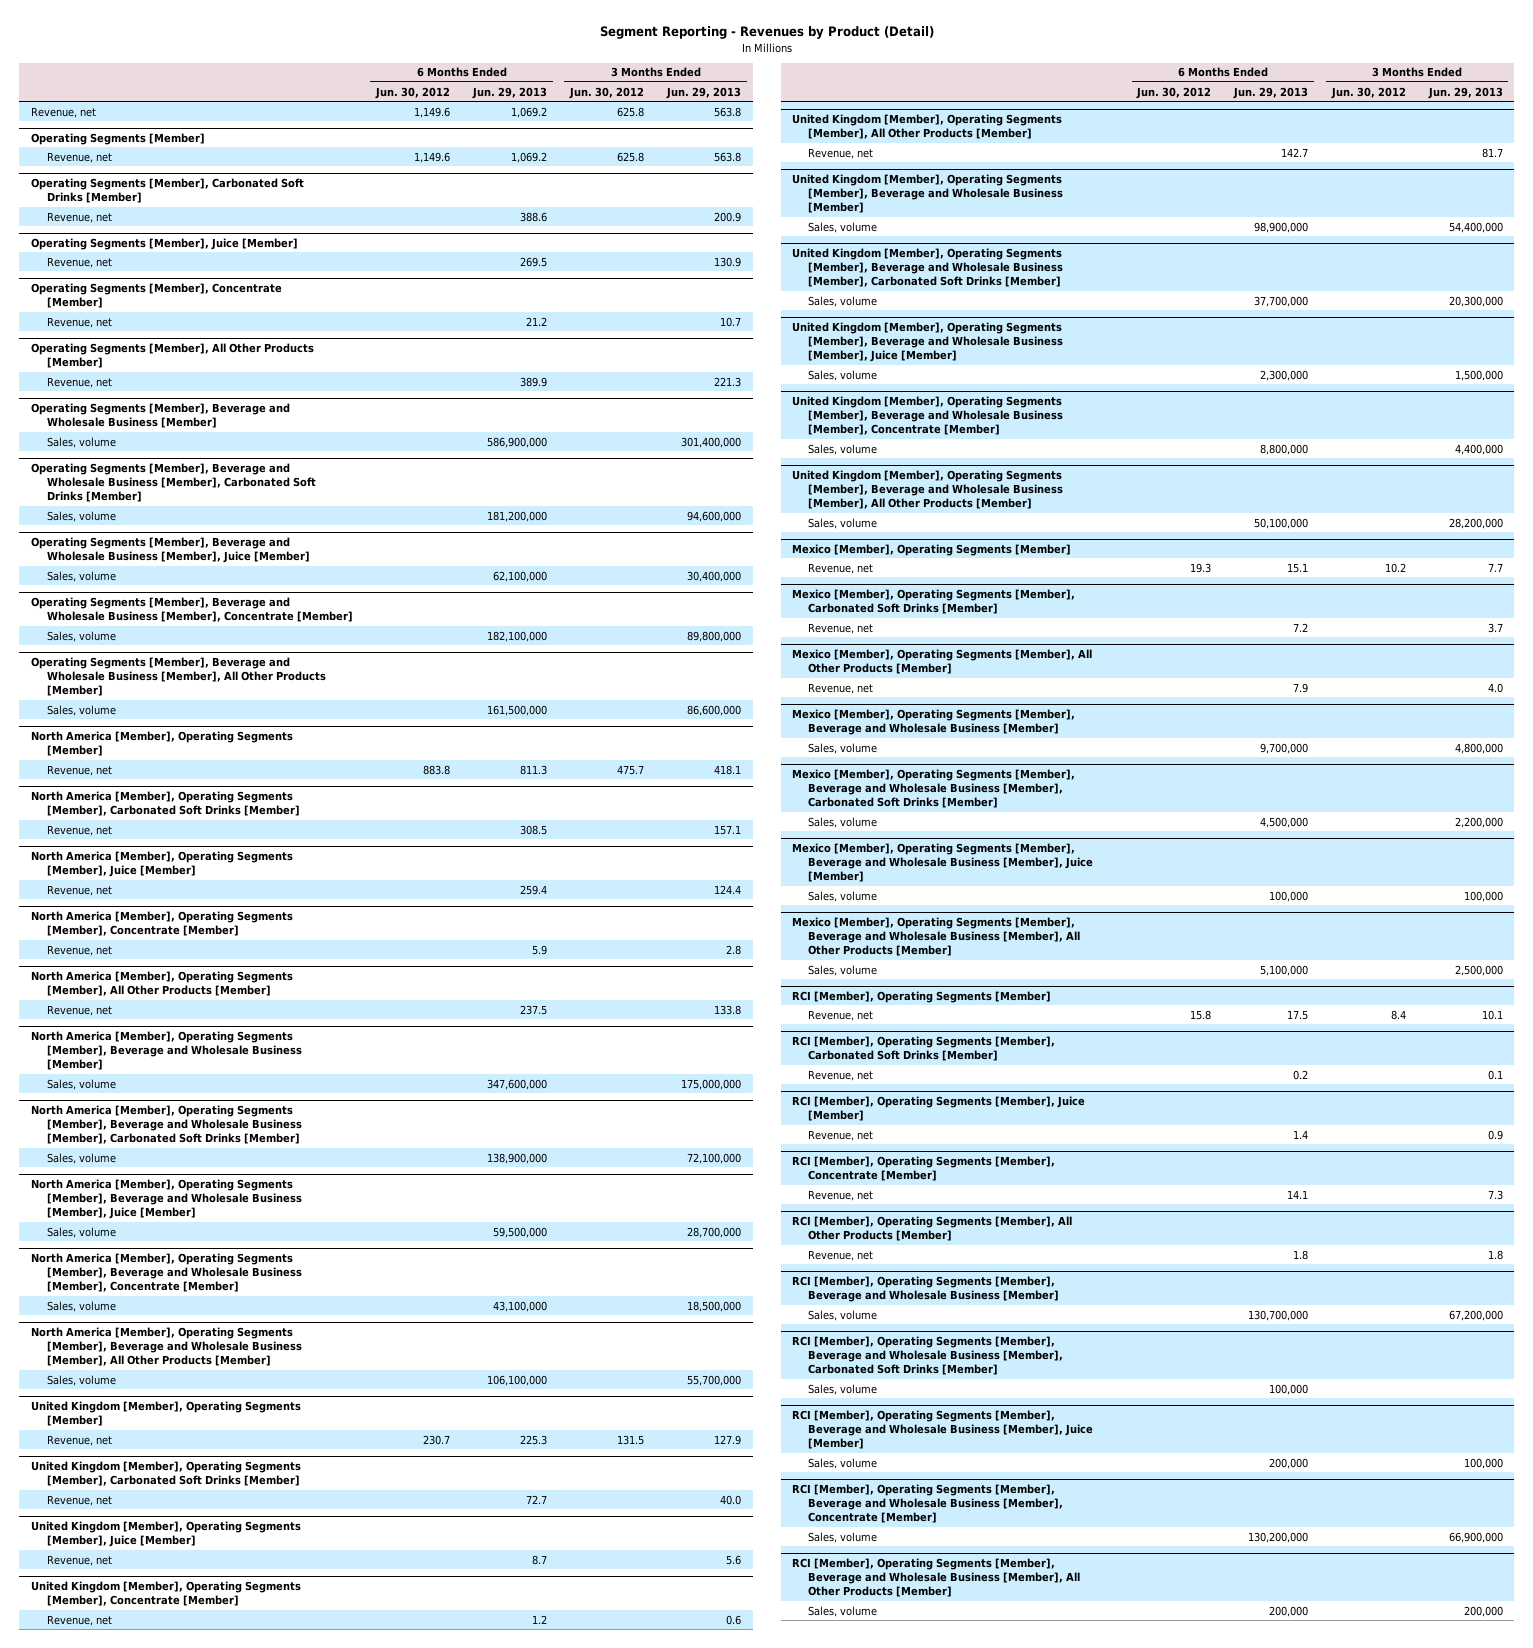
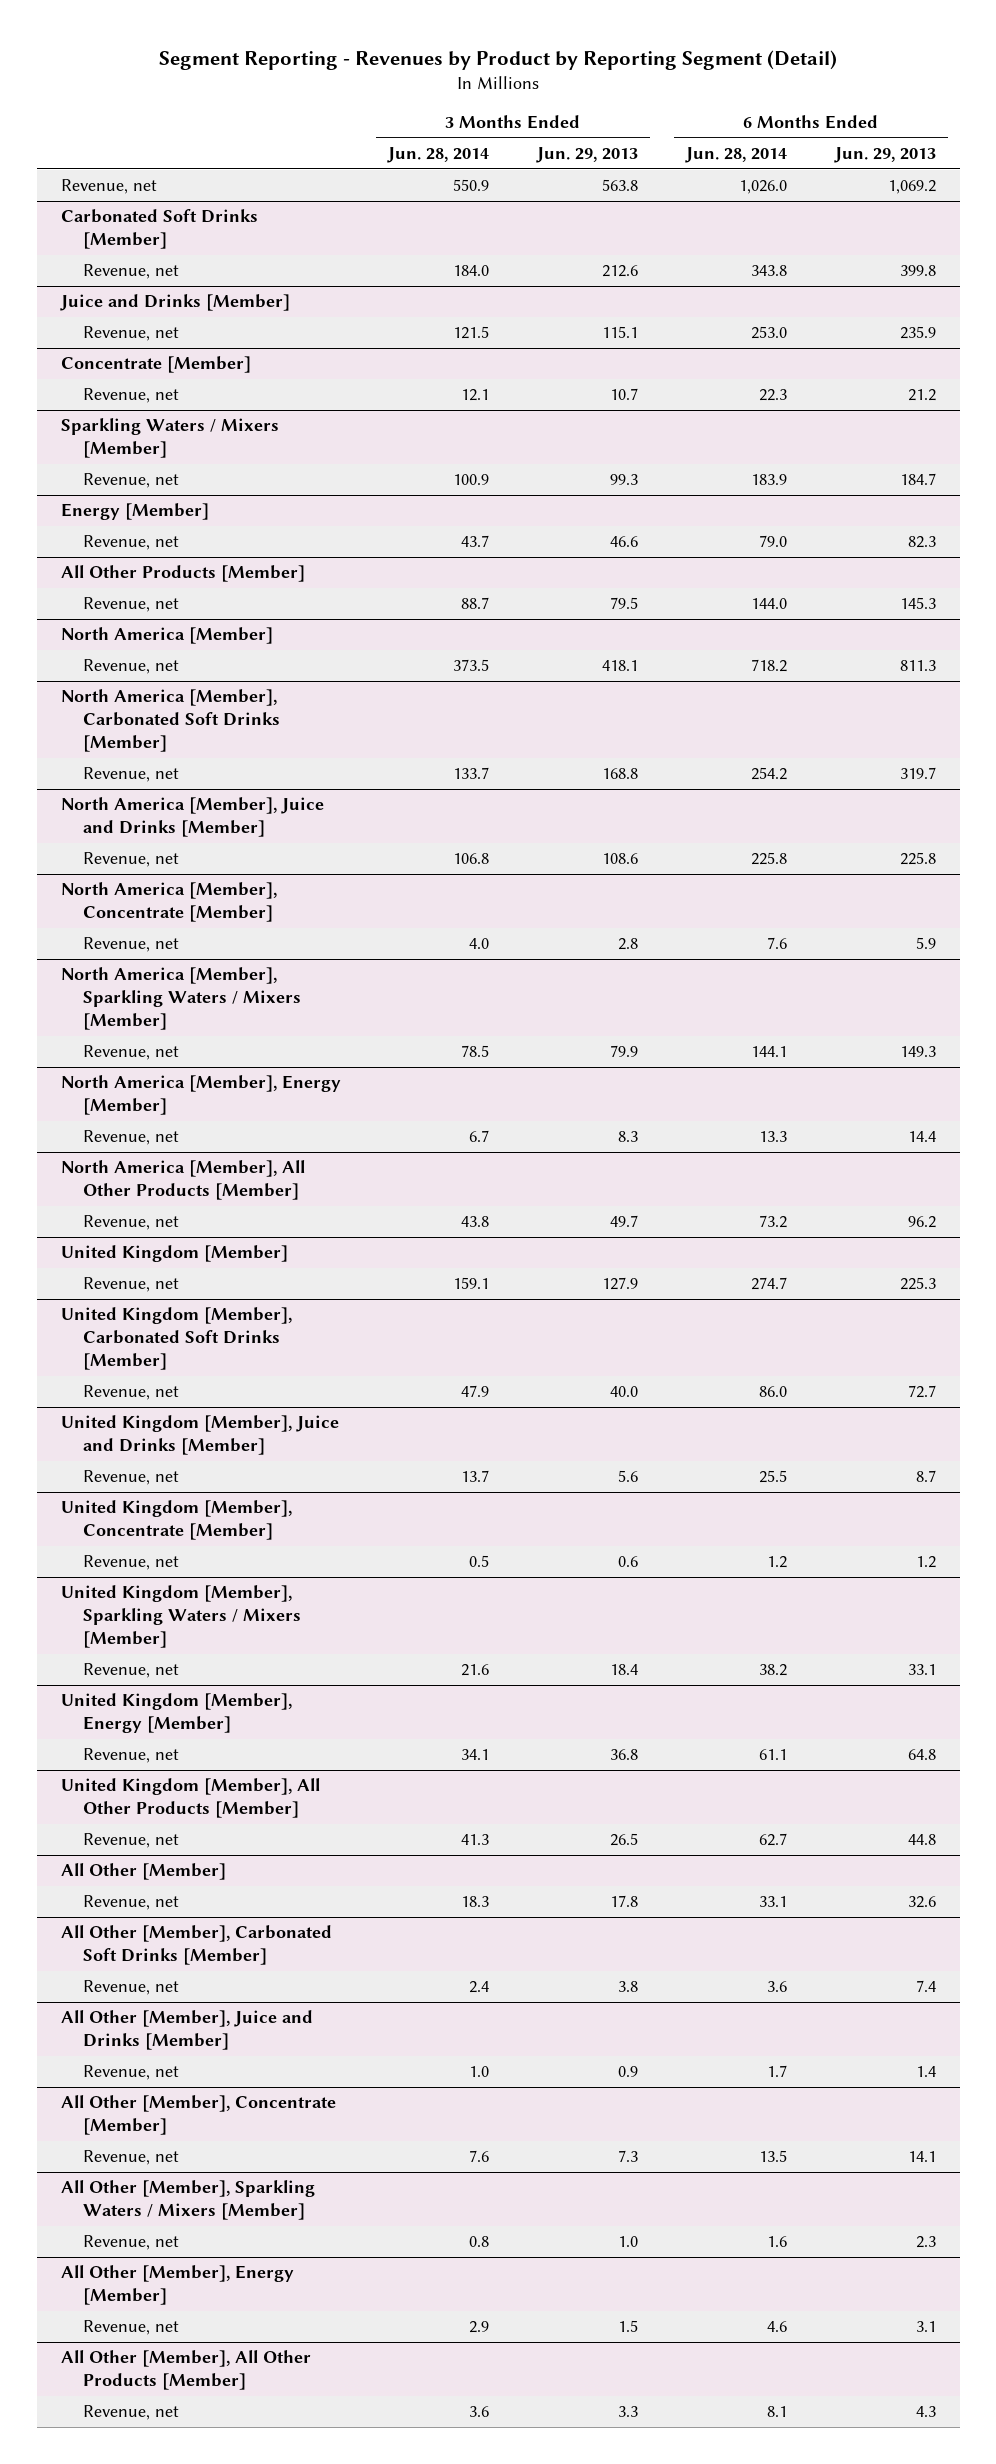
- Segment Reporting - Revenues by Product (Detail)
+ Segment Reporting - Revenues by Product by Reporting Segment (Detail)
- | 6 Months Ended Jun. 30, 2012 | 6 Months Ended Jun. 29, 2013 | 3 Months Ended Jun. 30, 2012 | 3 Months Ended Jun. 29, 2013
+ | 3 Months Ended Jun. 28, 2014 | 3 Months Ended Jun. 29, 2013 | 6 Months Ended Jun. 28, 2014 | 6 Months Ended Jun. 29, 2013
- Operating Segments [Member]
- Revenue, net | 1,149.6 | 1,069.2 | 625.8 | 563.8
- Operating Segments [Member], Carbonated Soft Drinks [Member]
- Revenue, net | | 388.6 | | 200.9
- Operating Segments [Member], Juice [Member]
- Revenue, net | | 269.5 | | 130.9
- Operating Segments [Member], Concentrate [Member]
+ Carbonated Soft Drinks [Member]
+ Revenue, net | 184.0 | 212.6 | 343.8 | 399.8
+ Juice and Drinks [Member]
+ Revenue, net | 121.5 | 115.1 | 253.0 | 235.9
+ Concentrate [Member]
- Operating Segments [Member], All Other Products [Member]
- Revenue, net | | 389.9 | | 221.3
- Operating Segments [Member], Beverage and Wholesale Business [Member]
- Sales, volume | | 586,900,000 | | 301,400,000
- Operating Segments [Member], Beverage and Wholesale Business [Member], Carbonated Soft Drinks [Member]
- Sales, volume | | 181,200,000 | | 94,600,000
- Operating Segments [Member], Beverage and Wholesale Business [Member], Juice [Member]
- Sales, volume | | 62,100,000 | | 30,400,000
- Operating Segments [Member], Beverage and Wholesale Business [Member], Concentrate [Member]
- Sales, volume | | 182,100,000 | | 89,800,000
- Operating Segments [Member], Beverage and Wholesale Business [Member], All Other Products [Member]
- Sales, volume | | 161,500,000 | | 86,600,000
- North America [Member], Operating Segments [Member]
+ Sparkling Waters / Mixers [Member]
+ Revenue, net | 100.9 | 99.3 | 183.9 | 184.7
+ Energy [Member]
+ Revenue, net | 43.7 | 46.6 | 79.0 | 82.3
+ All Other Products [Member]
+ Revenue, net | 88.7 | 79.5 | 144.0 | 145.3
+ North America [Member]
- North America [Member], Operating Segments [Member], Carbonated Soft Drinks [Member]
- Revenue, net | | 308.5 | | 157.1
- North America [Member], Operating Segments [Member], Juice [Member]
- Revenue, net | | 259.4 | | 124.4
- North America [Member], Operating Segments [Member], Concentrate [Member]
+ North America [Member], Carbonated Soft Drinks [Member]
+ Revenue, net | 133.7 | 168.8 | 254.2 | 319.7
+ North America [Member], Juice and Drinks [Member]
+ Revenue, net | 106.8 | 108.6 | 225.8 | 225.8
+ North America [Member], Concentrate [Member]
- North America [Member], Operating Segments [Member], All Other Products [Member]
- Revenue, net | | 237.5 | | 133.8
- North America [Member], Operating Segments [Member], Beverage and Wholesale Business [Member]
- Sales, volume | | 347,600,000 | | 175,000,000
- North America [Member], Operating Segments [Member], Beverage and Wholesale Business [Member], Carbonated Soft Drinks [Member]
- Sales, volume | | 138,900,000 | | 72,100,000
- North America [Member], Operating Segments [Member], Beverage and Wholesale Business [Member], Juice [Member]
- Sales, volume | | 59,500,000 | | 28,700,000
- North America [Member], Operating Segments [Member], Beverage and Wholesale Business [Member], Concentrate [Member]
- Sales, volume | | 43,100,000 | | 18,500,000
- North America [Member], Operating Segments [Member], Beverage and Wholesale Business [Member], All Other Products [Member]
- Sales, volume | | 106,100,000 | | 55,700,000
- United Kingdom [Member], Operating Segments [Member]
+ North America [Member], Sparkling Waters / Mixers [Member]
+ Revenue, net | 78.5 | 79.9 | 144.1 | 149.3
+ North America [Member], Energy [Member]
+ Revenue, net | 6.7 | 8.3 | 13.3 | 14.4
+ North America [Member], All Other Products [Member]
+ Revenue, net | 43.8 | 49.7 | 73.2 | 96.2
+ United Kingdom [Member]
- United Kingdom [Member], Operating Segments [Member], Carbonated Soft Drinks [Member]
+ United Kingdom [Member], Carbonated Soft Drinks [Member]
- United Kingdom [Member], Operating Segments [Member], Juice [Member]
+ United Kingdom [Member], Juice and Drinks [Member]
- United Kingdom [Member], Operating Segments [Member], Concentrate [Member]
+ United Kingdom [Member], Concentrate [Member]
- United Kingdom [Member], Operating Segments [Member], All Other Products [Member]
- Revenue, net | | 142.7 | | 81.7
- United Kingdom [Member], Operating Segments [Member], Beverage and Wholesale Business [Member]
- Sales, volume | | 98,900,000 | | 54,400,000
- United Kingdom [Member], Operating Segments [Member], Beverage and Wholesale Business [Member], Carbonated Soft Drinks [Member]
- Sales, volume | | 37,700,000 | | 20,300,000
- United Kingdom [Member], Operating Segments [Member], Beverage and Wholesale Business [Member], Juice [Member]
- Sales, volume | | 2,300,000 | | 1,500,000
- United Kingdom [Member], Operating Segments [Member], Beverage and Wholesale Business [Member], Concentrate [Member]
- Sales, volume | | 8,800,000 | | 4,400,000
- United Kingdom [Member], Operating Segments [Member], Beverage and Wholesale Business [Member], All Other Products [Member]
- Sales, volume | | 50,100,000 | | 28,200,000
- Mexico [Member], Operating Segments [Member]
- Revenue, net | 19.3 | 15.1 | 10.2 | 7.7
- Mexico [Member], Operating Segments [Member], Carbonated Soft Drinks [Member]
- Revenue, net | | 7.2 | | 3.7
- Mexico [Member], Operating Segments [Member], All Other Products [Member]
- Revenue, net | | 7.9 | | 4.0
- Mexico [Member], Operating Segments [Member], Beverage and Wholesale Business [Member]
- Sales, volume | | 9,700,000 | | 4,800,000
- Mexico [Member], Operating Segments [Member], Beverage and Wholesale Business [Member], Carbonated Soft Drinks [Member]
- Sales, volume | | 4,500,000 | | 2,200,000
- Mexico [Member], Operating Segments [Member], Beverage and Wholesale Business [Member], Juice [Member]
- Sales, volume | | 100,000 | | 100,000
- Mexico [Member], Operating Segments [Member], Beverage and Wholesale Business [Member], All Other Products [Member]
- Sales, volume | | 5,100,000 | | 2,500,000
- RCI [Member], Operating Segments [Member]
- Revenue, net | 15.8 | 17.5 | 8.4 | 10.1
- RCI [Member], Operating Segments [Member], Carbonated Soft Drinks [Member]
- Revenue, net | | 0.2 | | 0.1
- RCI [Member], Operating Segments [Member], Juice [Member]
+ United Kingdom [Member], Sparkling Waters / Mixers [Member]
+ Revenue, net | 21.6 | 18.4 | 38.2 | 33.1
+ United Kingdom [Member], Energy [Member]
+ Revenue, net | 34.1 | 36.8 | 61.1 | 64.8
+ United Kingdom [Member], All Other Products [Member]
+ Revenue, net | 41.3 | 26.5 | 62.7 | 44.8
+ All Other [Member]
+ Revenue, net | 18.3 | 17.8 | 33.1 | 32.6
+ All Other [Member], Carbonated Soft Drinks [Member]
+ Revenue, net | 2.4 | 3.8 | 3.6 | 7.4
+ All Other [Member], Juice and Drinks [Member]
- RCI [Member], Operating Segments [Member], Concentrate [Member]
+ All Other [Member], Concentrate [Member]
- RCI [Member], Operating Segments [Member], All Other Products [Member]
- Revenue, net | | 1.8 | | 1.8
- RCI [Member], Operating Segments [Member], Beverage and Wholesale Business [Member]
- Sales, volume | | 130,700,000 | | 67,200,000
- RCI [Member], Operating Segments [Member], Beverage and Wholesale Business [Member], Carbonated Soft Drinks [Member]
- Sales, volume | | 100,000 | |
- RCI [Member], Operating Segments [Member], Beverage and Wholesale Business [Member], Juice [Member]
- Sales, volume | | 200,000 | | 100,000
- RCI [Member], Operating Segments [Member], Beverage and Wholesale Business [Member], Concentrate [Member]
- Sales, volume | | 130,200,000 | | 66,900,000
- RCI [Member], Operating Segments [Member], Beverage and Wholesale Business [Member], All Other Products [Member]
- Sales, volume | | 200,000 | | 200,000
+ All Other [Member], Sparkling Waters / Mixers [Member]
+ Revenue, net | 0.8 | 1.0 | 1.6 | 2.3
+ All Other [Member], Energy [Member]
+ Revenue, net | 2.9 | 1.5 | 4.6 | 3.1
+ All Other [Member], All Other Products [Member]
+ Revenue, net | 3.6 | 3.3 | 8.1 | 4.3

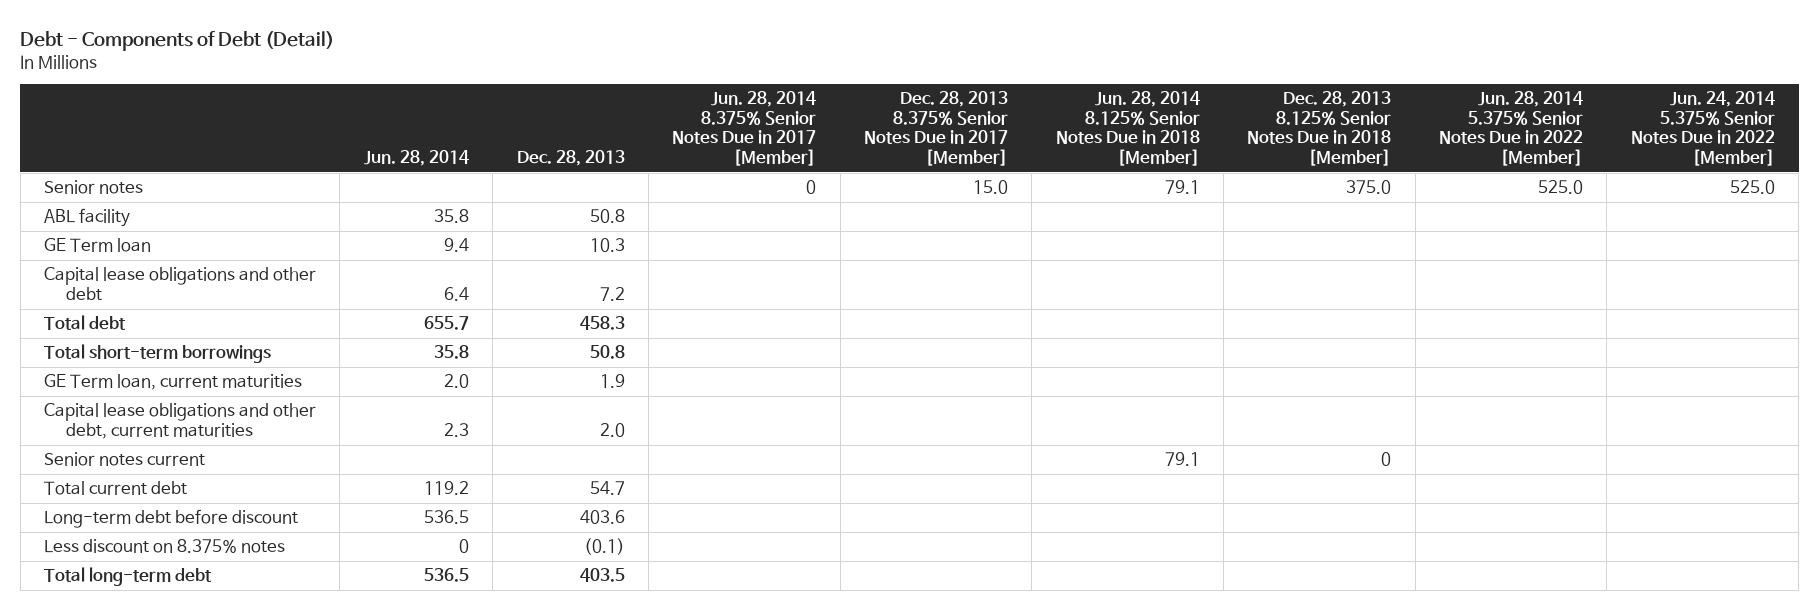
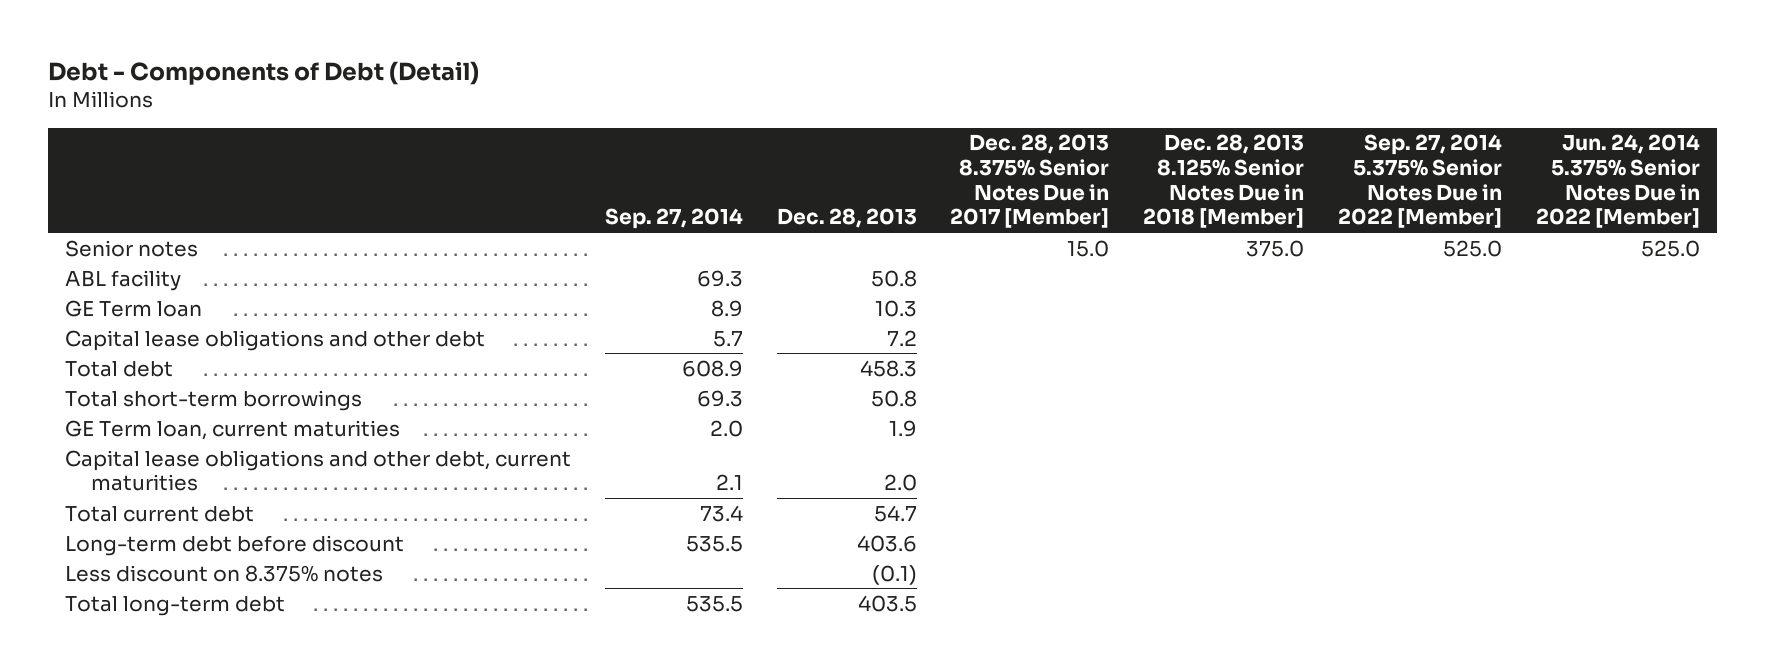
- | Jun. 28, 2014 | Dec. 28, 2013 | Jun. 28, 2014 8.375% Senior Notes Due in 2017 [Member] | Dec. 28, 2013 8.375% Senior Notes Due in 2017 [Member] | Jun. 28, 2014 8.125% Senior Notes Due in 2018 [Member] | Dec. 28, 2013 8.125% Senior Notes Due in 2018 [Member] | Jun. 28, 2014 5.375% Senior Notes Due in 2022 [Member] | Jun. 24, 2014 5.375% Senior Notes Due in 2022 [Member]
+ | Sep. 27, 2014 | Dec. 28, 2013 | Dec. 28, 2013 8.375% Senior Notes Due in 2017 [Member] | Dec. 28, 2013 8.125% Senior Notes Due in 2018 [Member] | Sep. 27, 2014 5.375% Senior Notes Due in 2022 [Member] | Jun. 24, 2014 5.375% Senior Notes Due in 2022 [Member]
- Senior notes current | | | | | 79.1 | 0 | |

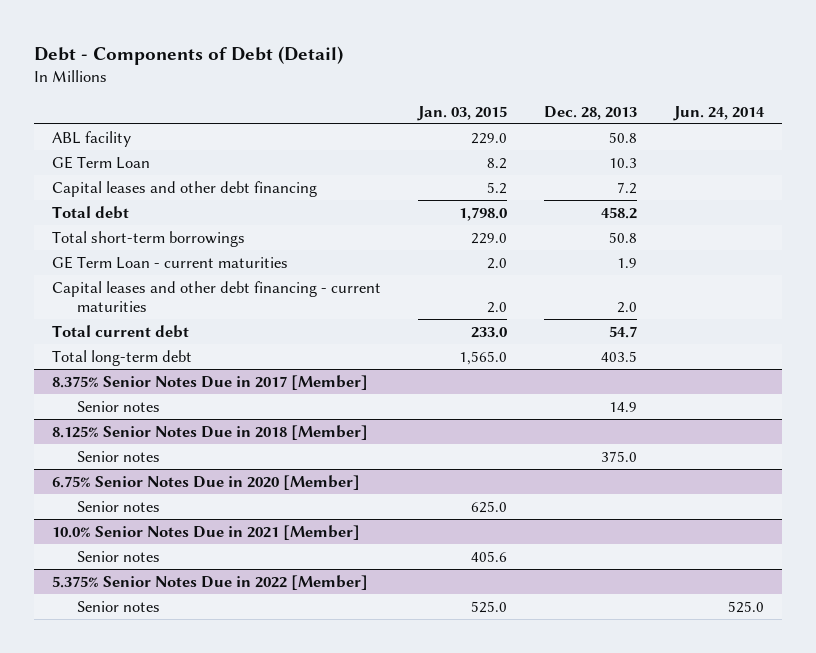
- | Sep. 27, 2014 | Dec. 28, 2013 | Dec. 28, 2013 8.375% Senior Notes Due in 2017 [Member] | Dec. 28, 2013 8.125% Senior Notes Due in 2018 [Member] | Sep. 27, 2014 5.375% Senior Notes Due in 2022 [Member] | Jun. 24, 2014 5.375% Senior Notes Due in 2022 [Member]
+ | Jan. 03, 2015 | Dec. 28, 2013 | Jun. 24, 2014
- Senior notes | | | 15.0 | 375.0 | 525.0 | 525.0
- GE Term loan | 8.9 | 10.3 | | | |
- Capital lease obligations and other debt | 5.7 | 7.2 | | | |
- Total debt | 608.9 | 458.3 | | | |
+ GE Term Loan | 8.2 | 10.3 |
+ Capital leases and other debt financing | 5.2 | 7.2 |
+ Total debt | 1,798.0 | 458.2 |
- GE Term loan, current maturities | 2.0 | 1.9 | | | |
- Capital lease obligations and other debt, current maturities | 2.1 | 2.0 | | | |
+ GE Term Loan - current maturities | 2.0 | 1.9 |
+ Capital leases and other debt financing - current maturities | 2.0 | 2.0 |
- Long-term debt before discount | 535.5 | 403.6 | | | |
- Less discount on 8.375% notes | | (0.1) | | | |
+ 8.375% Senior Notes Due in 2017 [Member]
+ Senior notes | | 14.9 |
+ 8.125% Senior Notes Due in 2018 [Member]
+ Senior notes | | 375.0 |
+ 6.75% Senior Notes Due in 2020 [Member]
+ Senior notes | 625.0 | |
+ 10.0% Senior Notes Due in 2021 [Member]
+ Senior notes | 405.6 | |
+ 5.375% Senior Notes Due in 2022 [Member]
+ Senior notes | 525.0 | | 525.0

